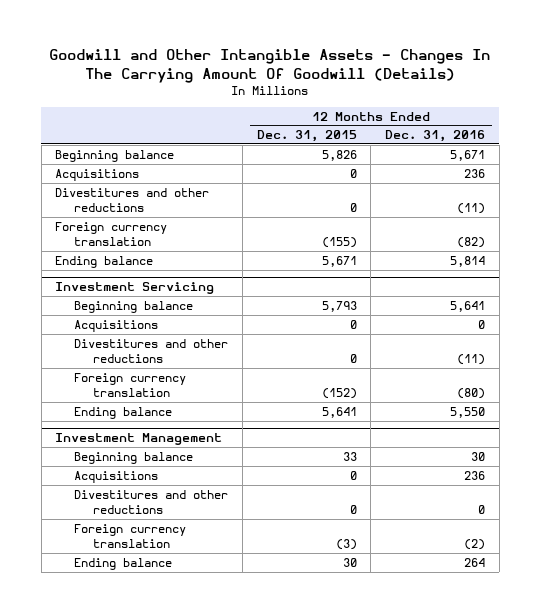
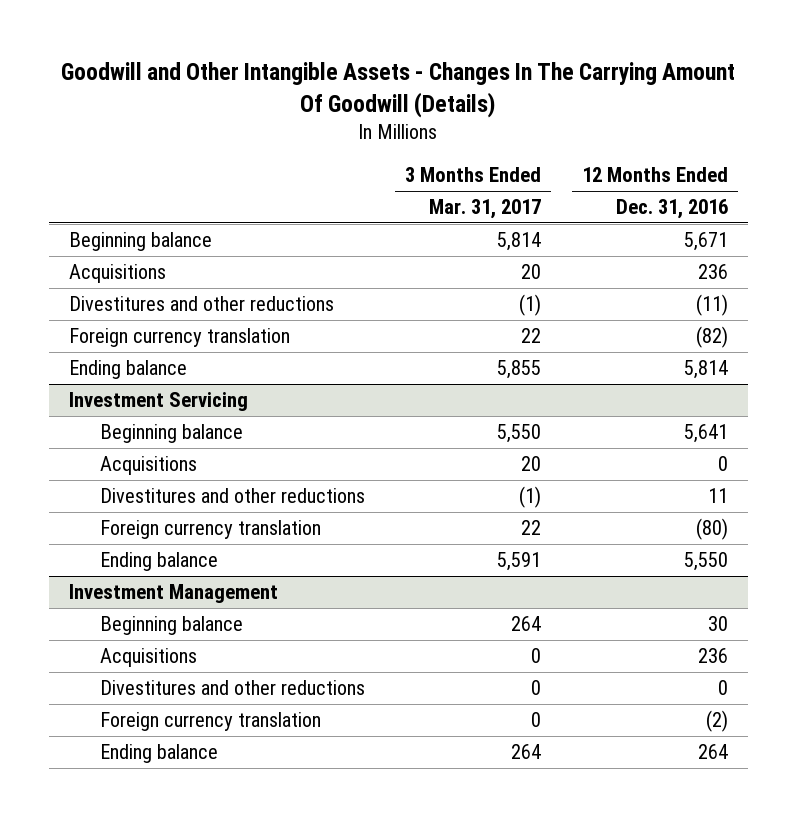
- | 12 Months Ended Dec. 31, 2015 | 12 Months Ended Dec. 31, 2016
+ | 3 Months Ended Mar. 31, 2017 | 12 Months Ended Dec. 31, 2016
@ Investment Servicing
- Divestitures and other reductions | 0 | (11)
+ Divestitures and other reductions | (1) | 11

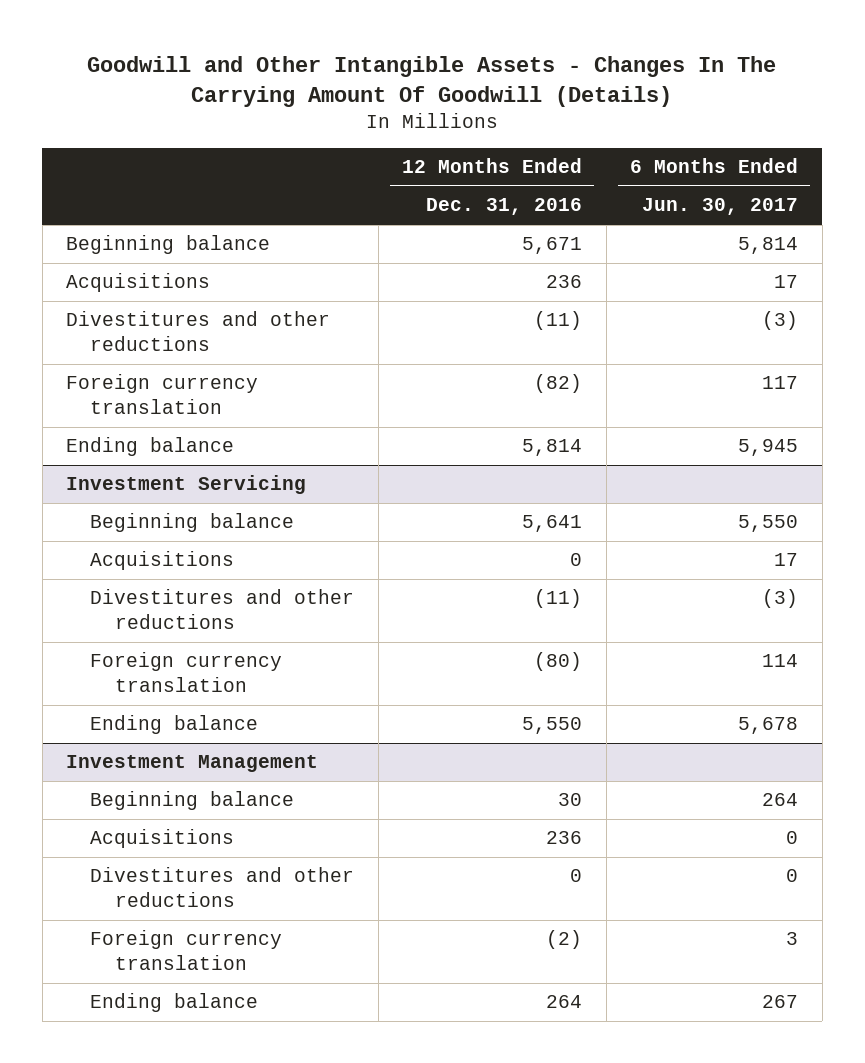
- | 3 Months Ended Mar. 31, 2017 | 12 Months Ended Dec. 31, 2016
+ | 12 Months Ended Dec. 31, 2016 | 6 Months Ended Jun. 30, 2017
@ Investment Servicing
- Divestitures and other reductions | (1) | 11
+ Divestitures and other reductions | (11) | (3)

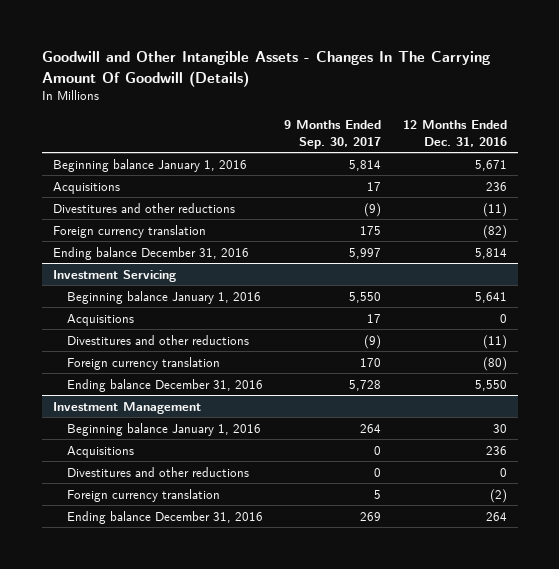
- | 12 Months Ended Dec. 31, 2016 | 6 Months Ended Jun. 30, 2017
+ | 9 Months Ended Sep. 30, 2017 | 12 Months Ended Dec. 31, 2016
- Beginning balance | 5,671 | 5,814
+ Beginning balance January 1, 2016 | 5,814 | 5,671
- Ending balance | 5,814 | 5,945
+ Ending balance December 31, 2016 | 5,997 | 5,814
@ Investment Servicing
- Beginning balance | 5,641 | 5,550
+ Beginning balance January 1, 2016 | 5,550 | 5,641
- Ending balance | 5,550 | 5,678
+ Ending balance December 31, 2016 | 5,728 | 5,550
@ Investment Management
- Beginning balance | 30 | 264
+ Beginning balance January 1, 2016 | 264 | 30
- Ending balance | 264 | 267
+ Ending balance December 31, 2016 | 269 | 264

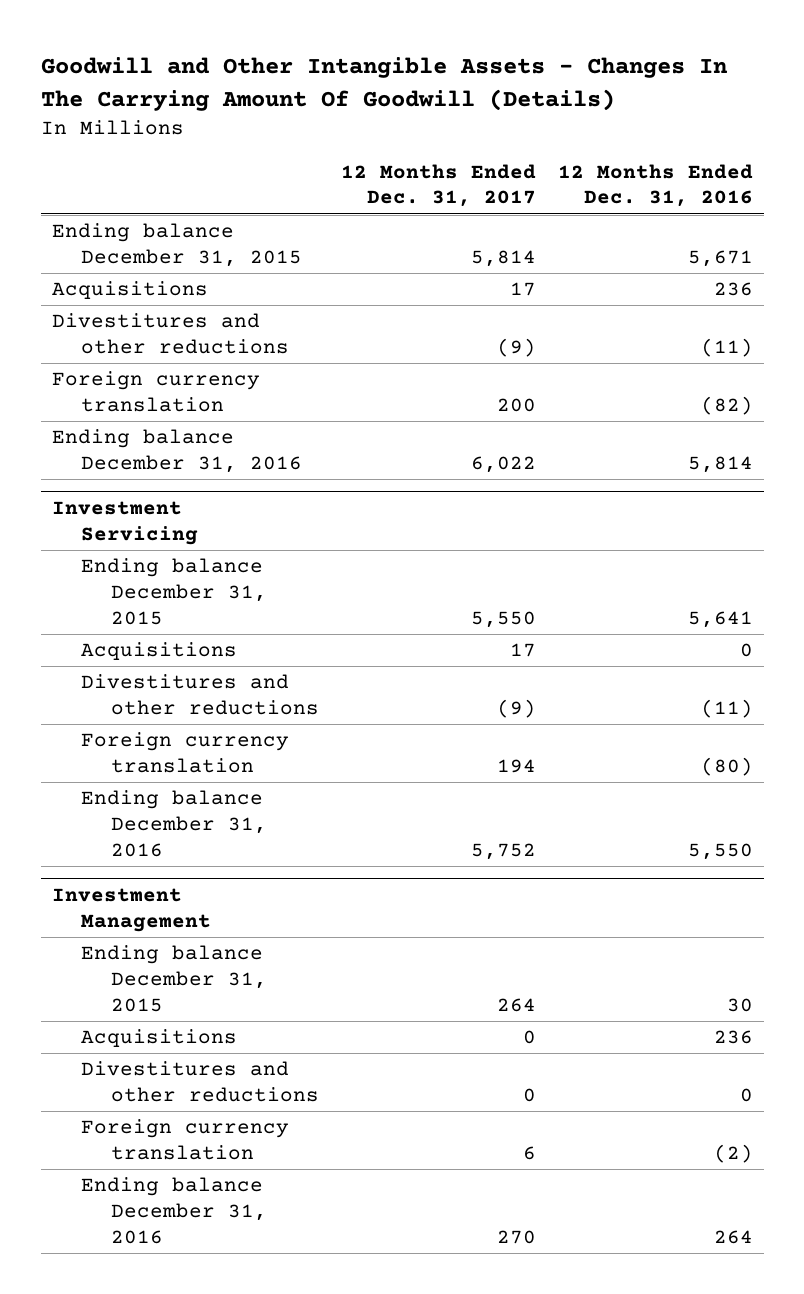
- | 9 Months Ended Sep. 30, 2017 | 12 Months Ended Dec. 31, 2016
+ | 12 Months Ended Dec. 31, 2017 | 12 Months Ended Dec. 31, 2016
- Beginning balance January 1, 2016 | 5,814 | 5,671
+ Ending balance December 31, 2015 | 5,814 | 5,671
@ Investment Servicing
- Beginning balance January 1, 2016 | 5,550 | 5,641
+ Ending balance December 31, 2015 | 5,550 | 5,641
@ Investment Management
- Beginning balance January 1, 2016 | 264 | 30
+ Ending balance December 31, 2015 | 264 | 30

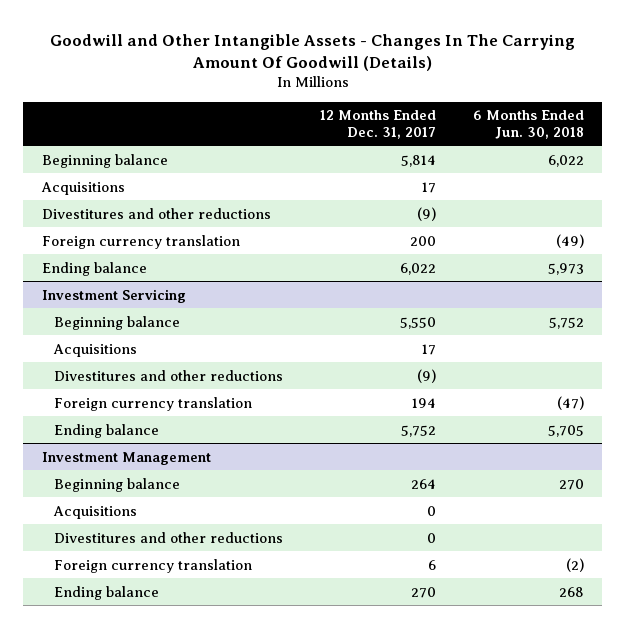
- | 12 Months Ended Dec. 31, 2017 | 12 Months Ended Dec. 31, 2016
+ | 12 Months Ended Dec. 31, 2017 | 6 Months Ended Jun. 30, 2018
- Ending balance December 31, 2015 | 5,814 | 5,671
+ Beginning balance | 5,814 | 6,022
- Ending balance December 31, 2016 | 6,022 | 5,814
+ Ending balance | 6,022 | 5,973
@ Investment Servicing
- Ending balance December 31, 2015 | 5,550 | 5,641
+ Beginning balance | 5,550 | 5,752
- Ending balance December 31, 2016 | 5,752 | 5,550
+ Ending balance | 5,752 | 5,705
@ Investment Management
- Ending balance December 31, 2015 | 264 | 30
+ Beginning balance | 264 | 270
- Ending balance December 31, 2016 | 270 | 264
+ Ending balance | 270 | 268

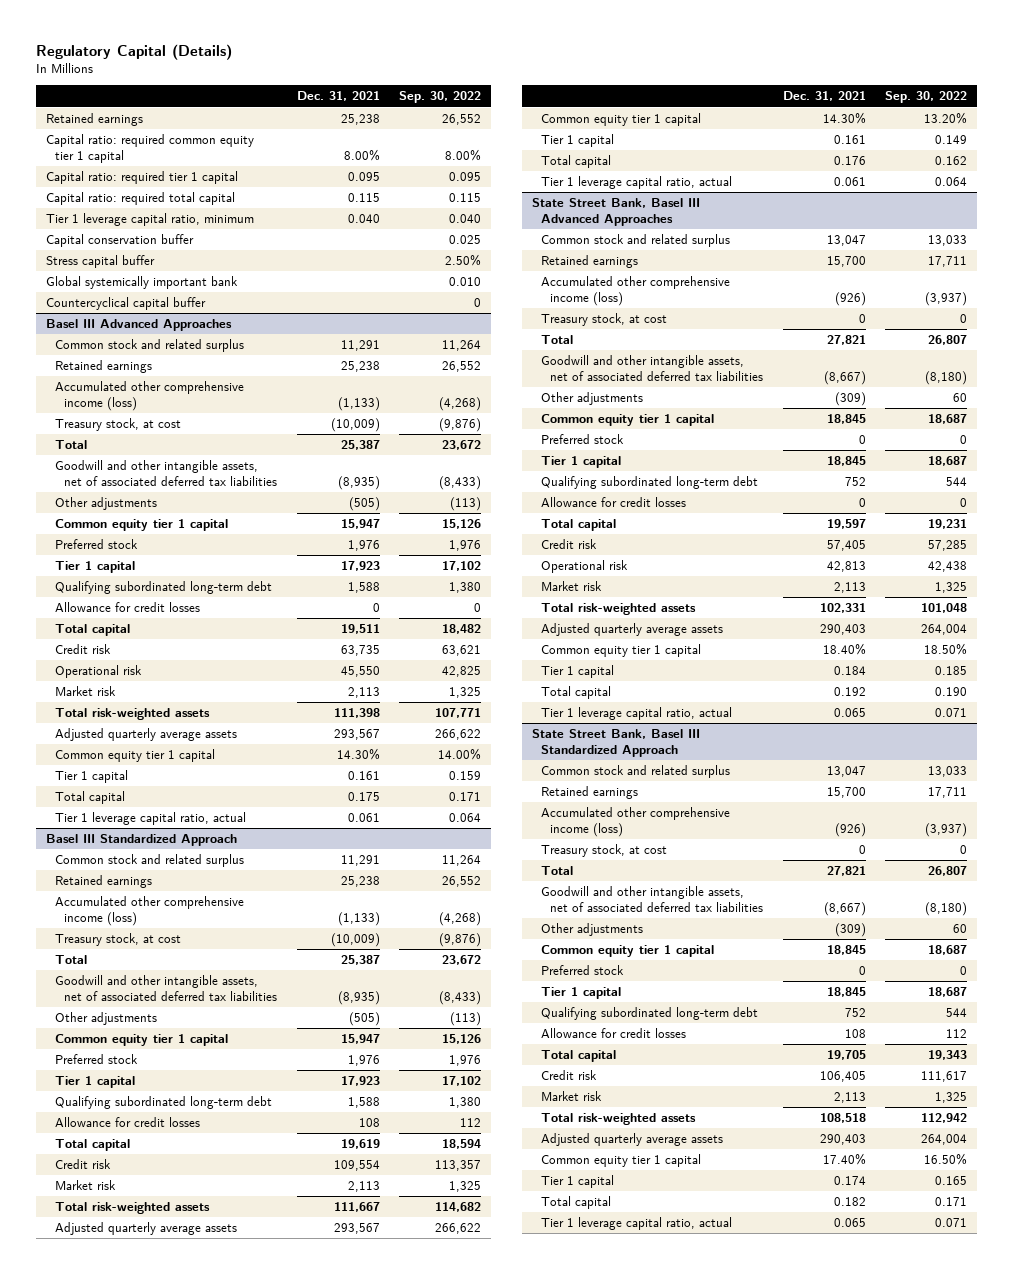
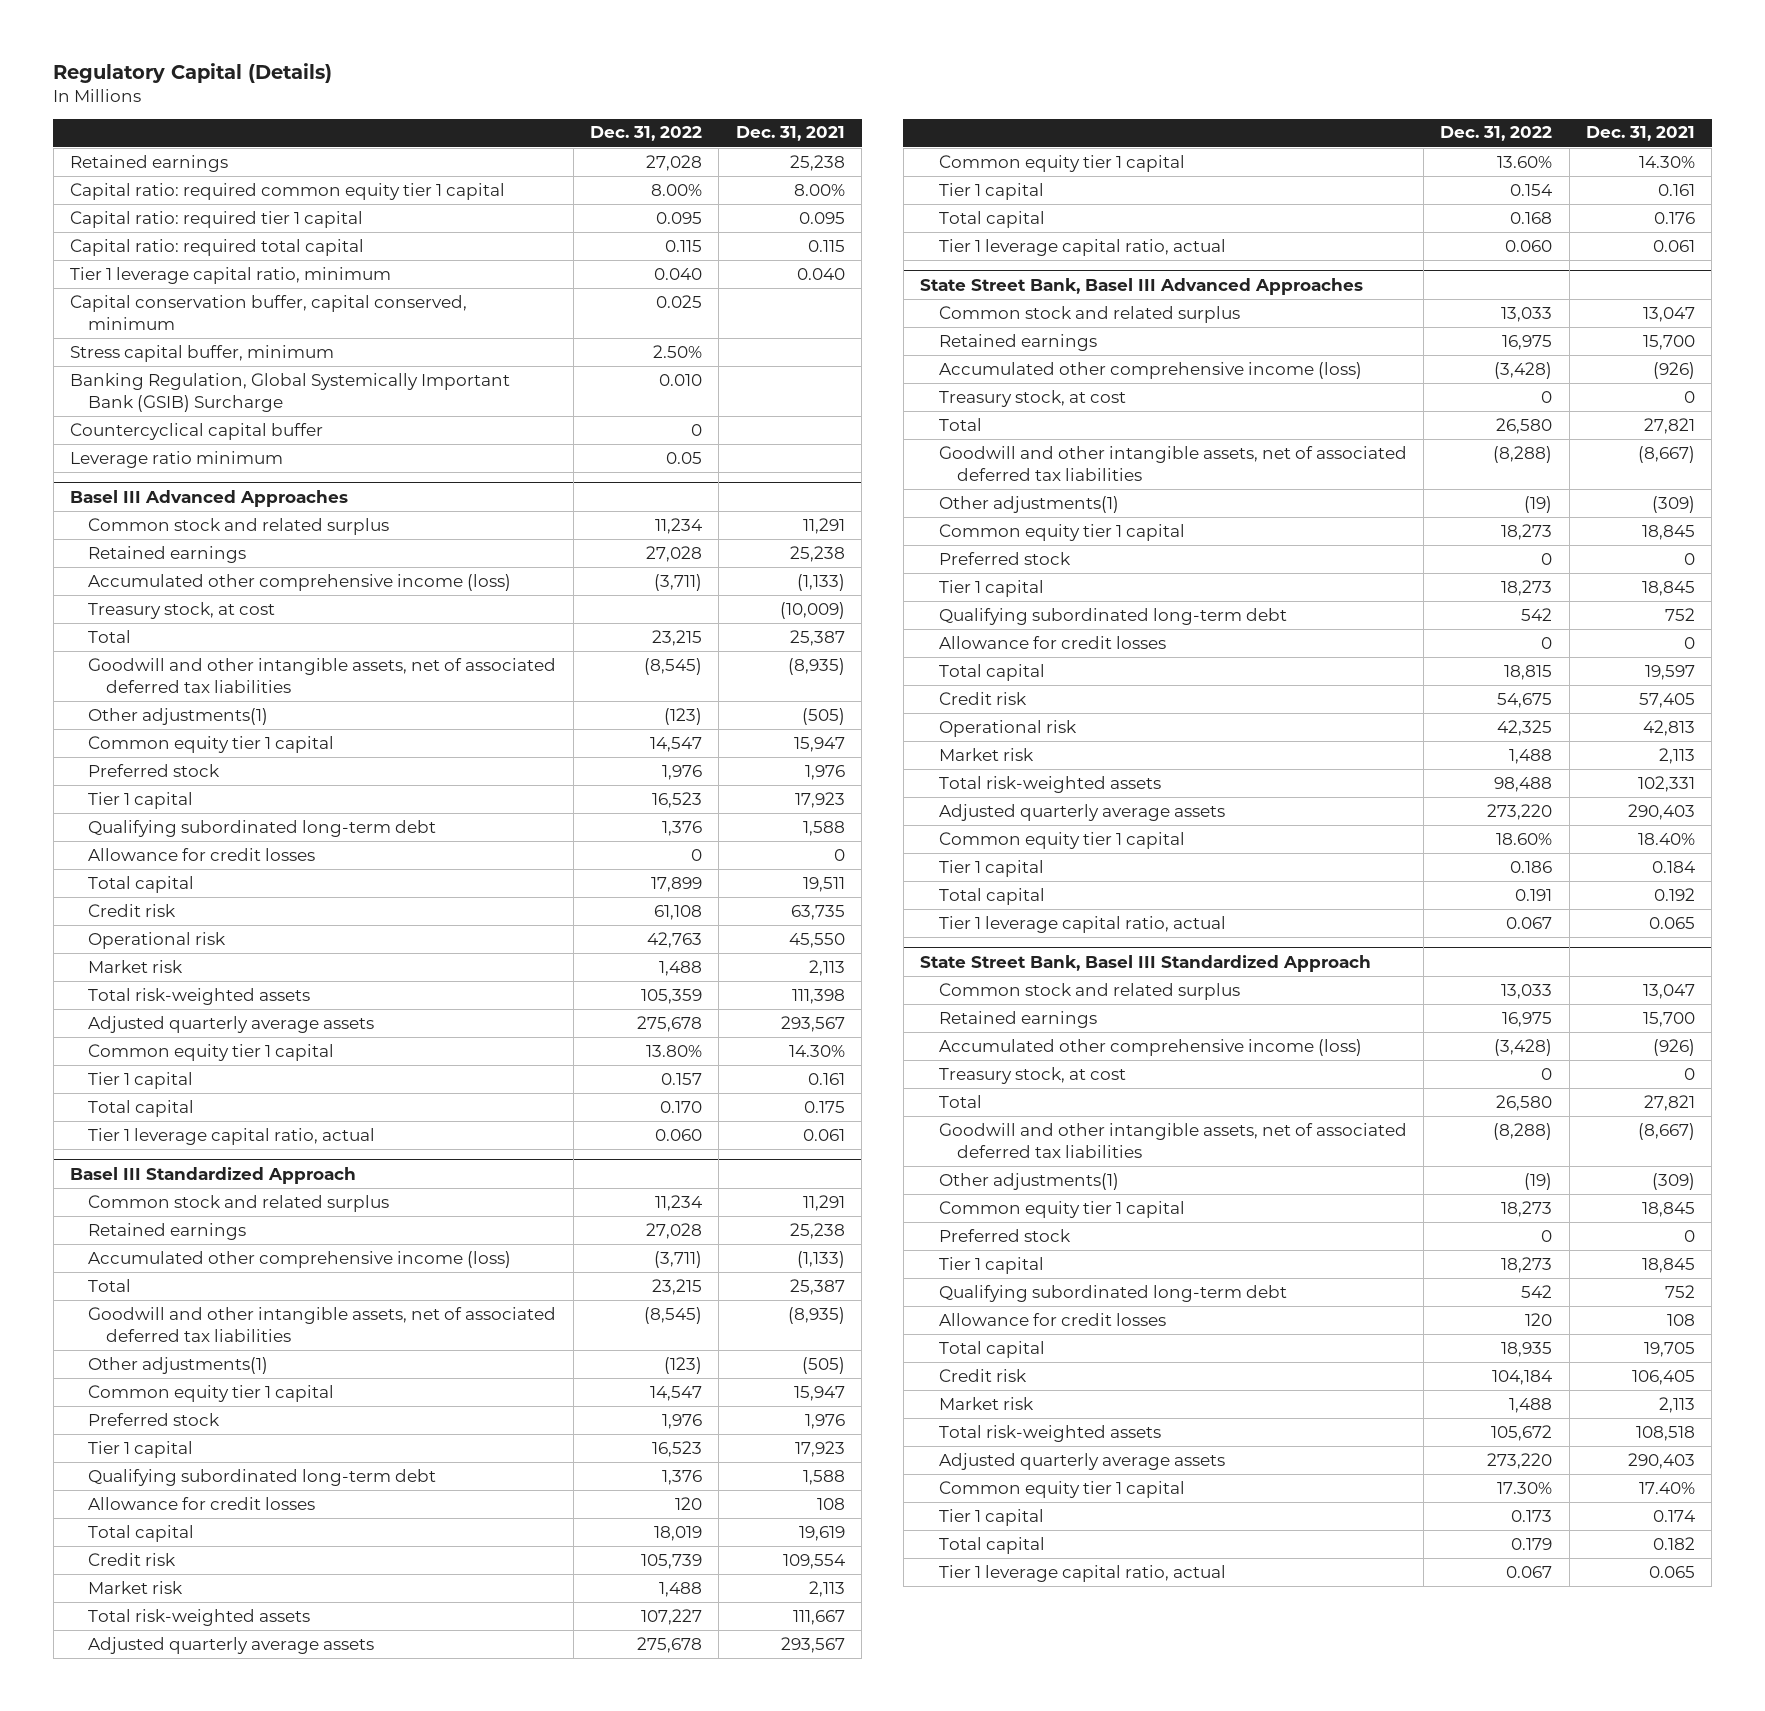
- | Dec. 31, 2021 | Sep. 30, 2022
+ | Dec. 31, 2022 | Dec. 31, 2021
- Capital conservation buffer | | 0.025
- Stress capital buffer | | 2.50%
- Global systemically important bank | | 0.010
+ Capital conservation buffer, capital conserved, minimum | 0.025 |
+ Stress capital buffer, minimum | 2.50% |
+ Banking Regulation, Global Systemically Important Bank (GSIB) Surcharge | 0.010 |
+ Leverage ratio minimum | 0.05 |
@ Basel III Advanced Approaches
- Other adjustments | (505) | (113)
+ Other adjustments(1) | (123) | (505)
@ Basel III Standardized Approach
- Treasury stock, at cost | (10,009) | (9,876)
- Other adjustments | (505) | (113)
+ Other adjustments(1) | (123) | (505)
@ State Street Bank, Basel III Advanced Approaches
- Other adjustments | (309) | 60
+ Other adjustments(1) | (19) | (309)
@ State Street Bank, Basel III Standardized Approach
- Other adjustments | (309) | 60
+ Other adjustments(1) | (19) | (309)

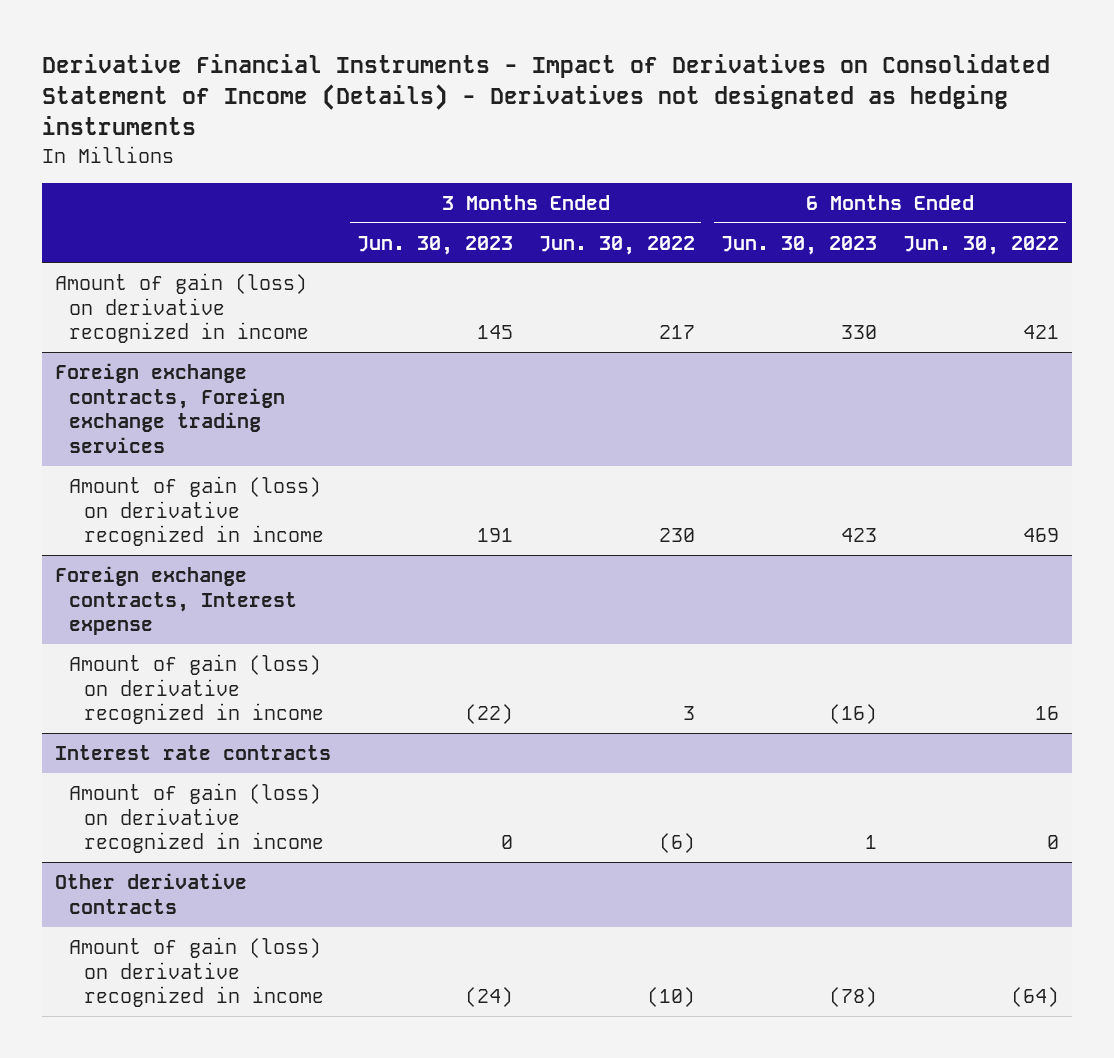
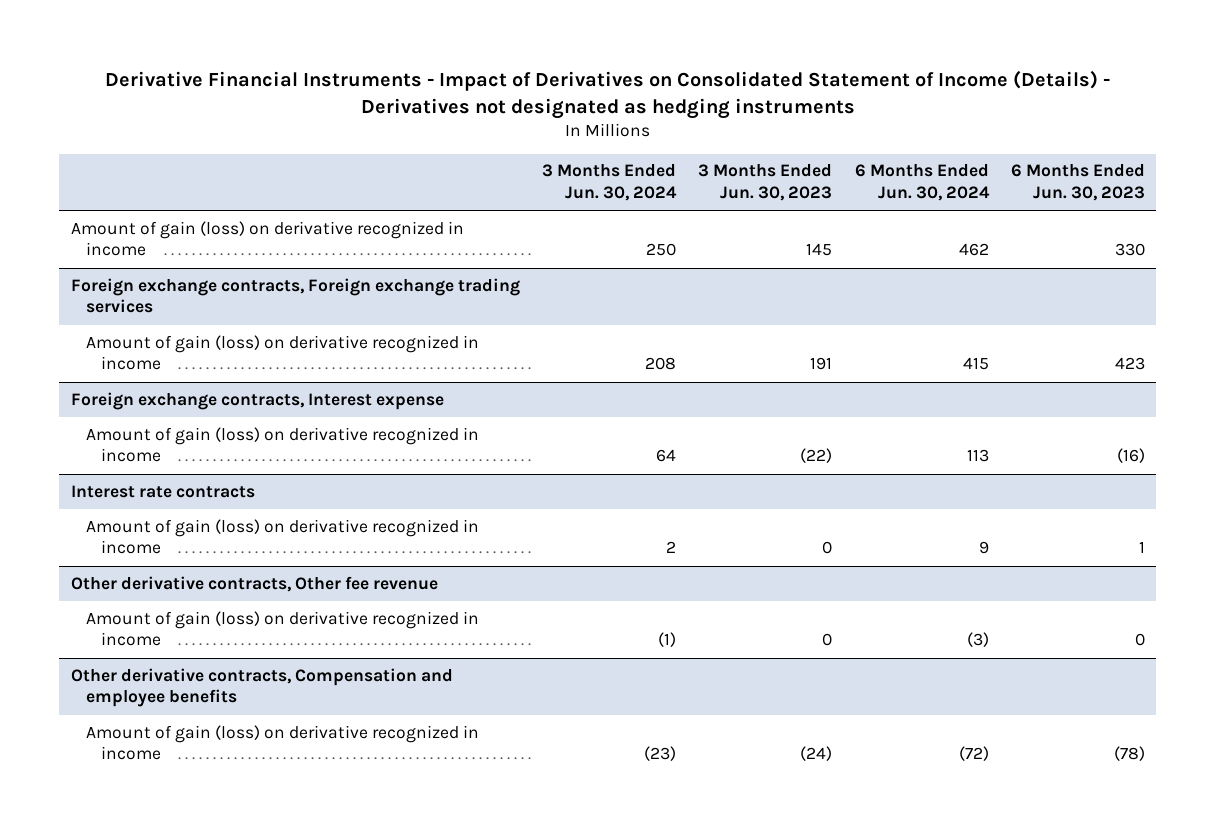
- | 3 Months Ended Jun. 30, 2023 | 3 Months Ended Jun. 30, 2022 | 6 Months Ended Jun. 30, 2023 | 6 Months Ended Jun. 30, 2022
+ | 3 Months Ended Jun. 30, 2024 | 3 Months Ended Jun. 30, 2023 | 6 Months Ended Jun. 30, 2024 | 6 Months Ended Jun. 30, 2023
- Other derivative contracts
+ Other derivative contracts, Other fee revenue
+ Amount of gain (loss) on derivative recognized in income | (1) | 0 | (3) | 0
+ Other derivative contracts, Compensation and employee benefits

